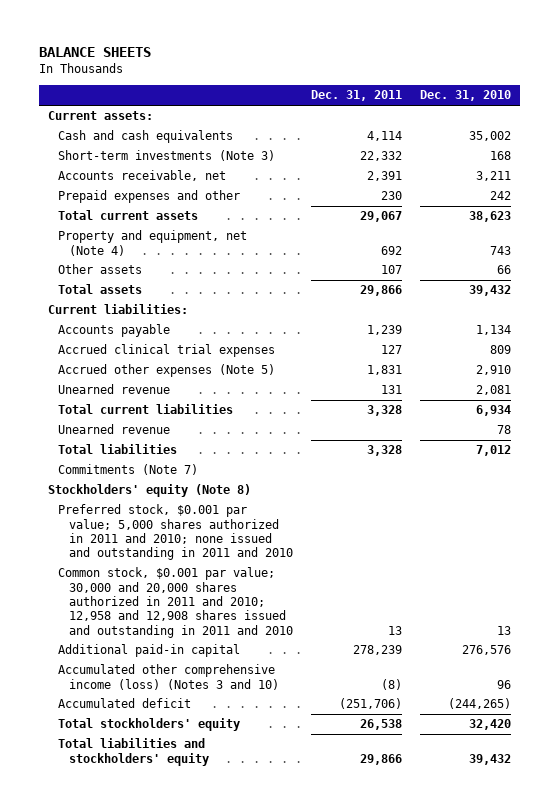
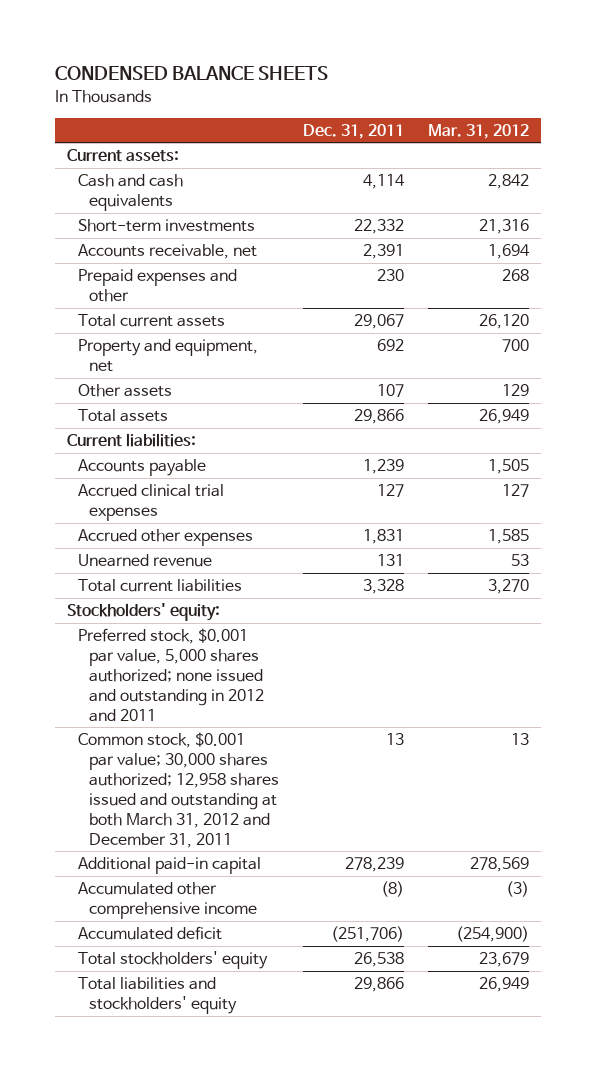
- BALANCE SHEETS
+ CONDENSED BALANCE SHEETS
- | Dec. 31, 2011 | Dec. 31, 2010
+ | Dec. 31, 2011 | Mar. 31, 2012
- Short-term investments (Note 3) | 22,332 | 168
+ Short-term investments | 22,332 | 21,316
- Property and equipment, net (Note 4) | 692 | 743
+ Property and equipment, net | 692 | 700
- Accrued other expenses (Note 5) | 1,831 | 2,910
+ Accrued other expenses | 1,831 | 1,585
- Unearned revenue | | 78
- Total liabilities | 3,328 | 7,012
- Commitments (Note 7)
- Stockholders' equity (Note 8)
- Preferred stock, $0.001 par value; 5,000 shares authorized in 2011 and 2010; none issued and outstanding in 2011 and 2010
- Common stock, $0.001 par value; 30,000 and 20,000 shares authorized in 2011 and 2010; 12,958 and 12,908 shares issued and outstanding in 2011 and 2010 | 13 | 13
+ Stockholders' equity:
+ Preferred stock, $0.001 par value, 5,000 shares authorized; none issued and outstanding in 2012 and 2011
+ Common stock, $0.001 par value; 30,000 shares authorized; 12,958 shares issued and outstanding at both March 31, 2012 and December 31, 2011 | 13 | 13
- Accumulated other comprehensive income (loss) (Notes 3 and 10) | (8) | 96
+ Accumulated other comprehensive income | (8) | (3)

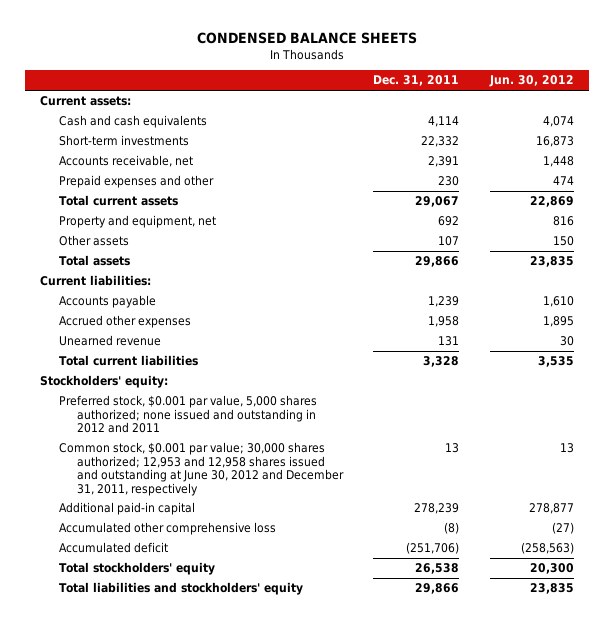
- | Dec. 31, 2011 | Mar. 31, 2012
+ | Dec. 31, 2011 | Jun. 30, 2012
- Accrued clinical trial expenses | 127 | 127
- Accrued other expenses | 1,831 | 1,585
+ Accrued other expenses | 1,958 | 1,895
- Common stock, $0.001 par value; 30,000 shares authorized; 12,958 shares issued and outstanding at both March 31, 2012 and December 31, 2011 | 13 | 13
+ Common stock, $0.001 par value; 30,000 shares authorized; 12,953 and 12,958 shares issued and outstanding at June 30, 2012 and December 31, 2011, respectively | 13 | 13
- Accumulated other comprehensive income | (8) | (3)
+ Accumulated other comprehensive loss | (8) | (27)

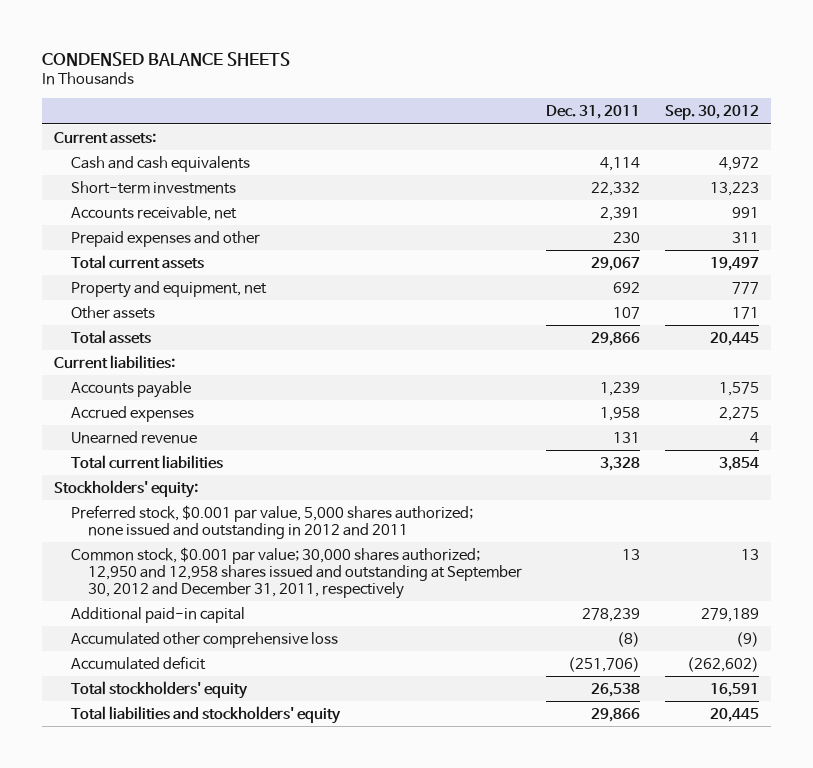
- | Dec. 31, 2011 | Jun. 30, 2012
+ | Dec. 31, 2011 | Sep. 30, 2012
- Accrued other expenses | 1,958 | 1,895
+ Accrued expenses | 1,958 | 2,275
- Common stock, $0.001 par value; 30,000 shares authorized; 12,953 and 12,958 shares issued and outstanding at June 30, 2012 and December 31, 2011, respectively | 13 | 13
+ Common stock, $0.001 par value; 30,000 shares authorized; 12,950 and 12,958 shares issued and outstanding at September 30, 2012 and December 31, 2011, respectively | 13 | 13

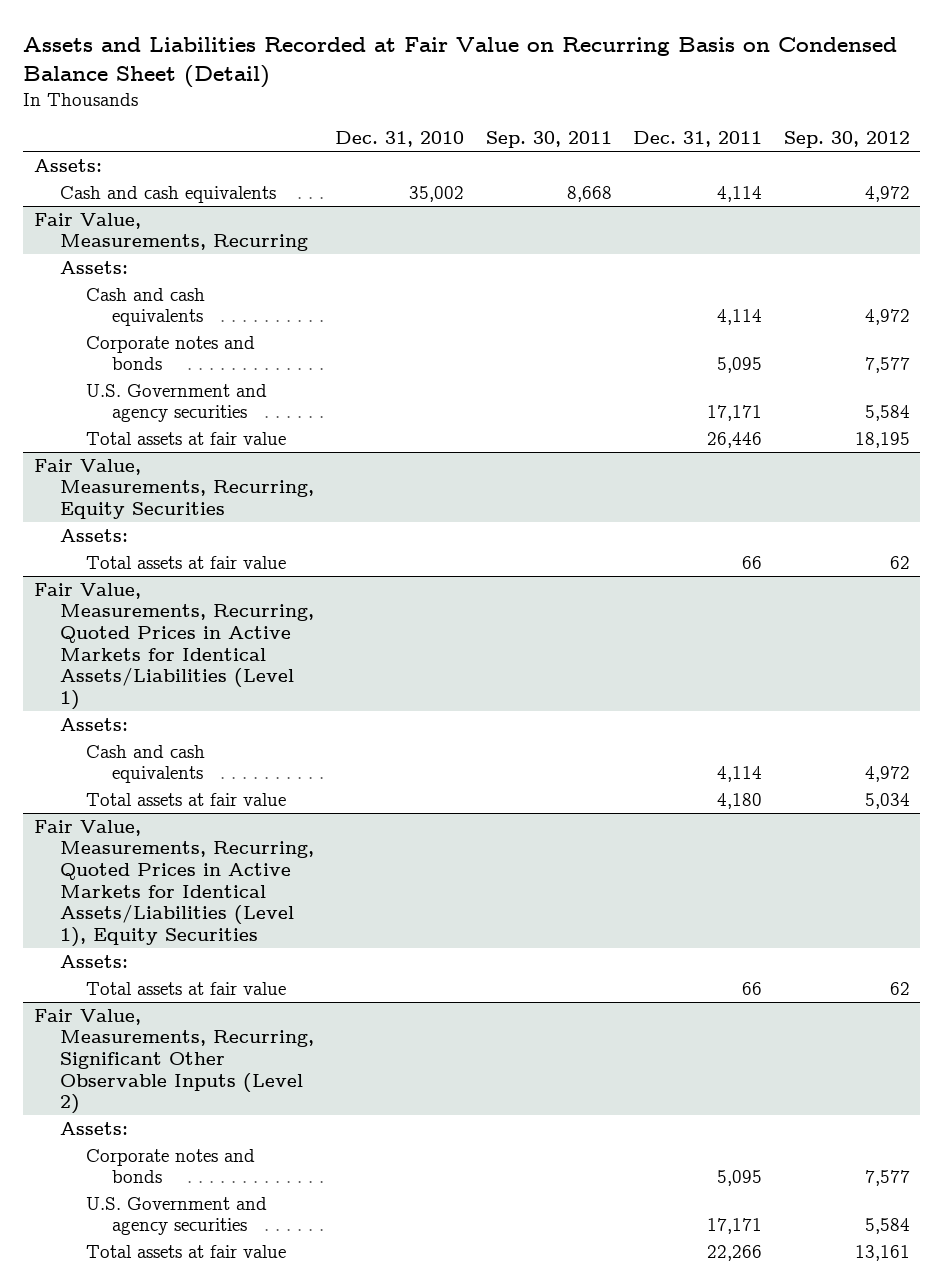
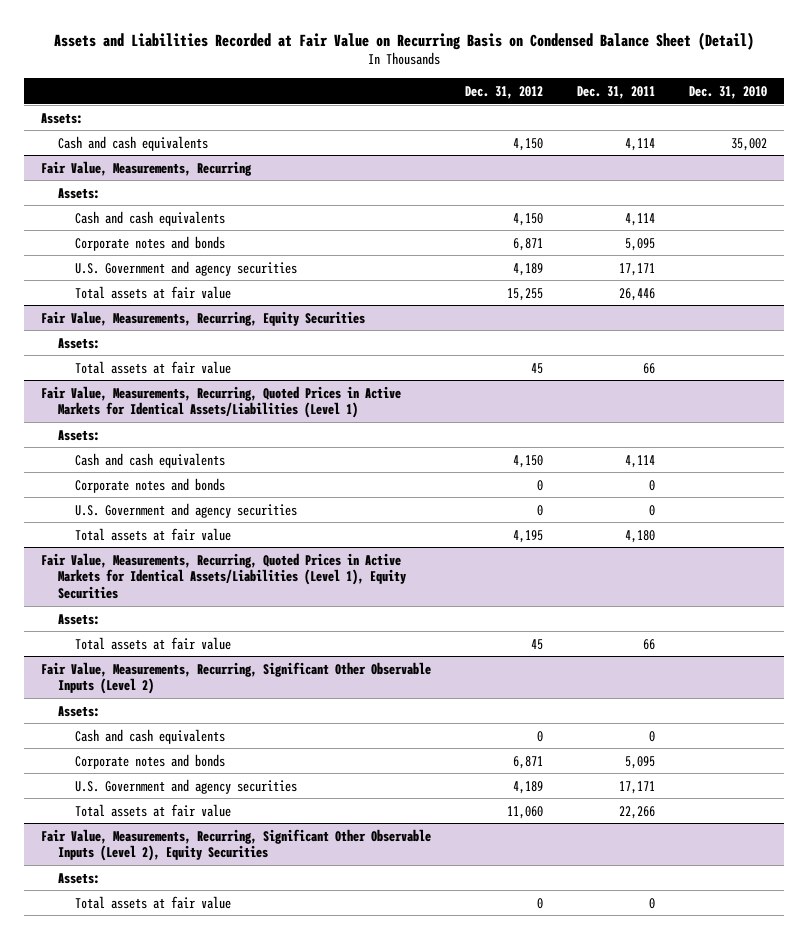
- | Dec. 31, 2010 | Sep. 30, 2011 | Dec. 31, 2011 | Sep. 30, 2012
+ | Dec. 31, 2012 | Dec. 31, 2011 | Dec. 31, 2010
@ Fair Value, Measurements, Recurring, Quoted Prices in Active Markets for Identical Assets/Liabilities (Level 1)
+ Corporate notes and bonds | 0 | 0 |
+ U.S. Government and agency securities | 0 | 0 |
@ Fair Value, Measurements, Recurring, Significant Other Observable Inputs (Level 2)
+ Cash and cash equivalents | 0 | 0 |
+ Fair Value, Measurements, Recurring, Significant Other Observable Inputs (Level 2), Equity Securities
+ Assets:
+ Total assets at fair value | 0 | 0 |

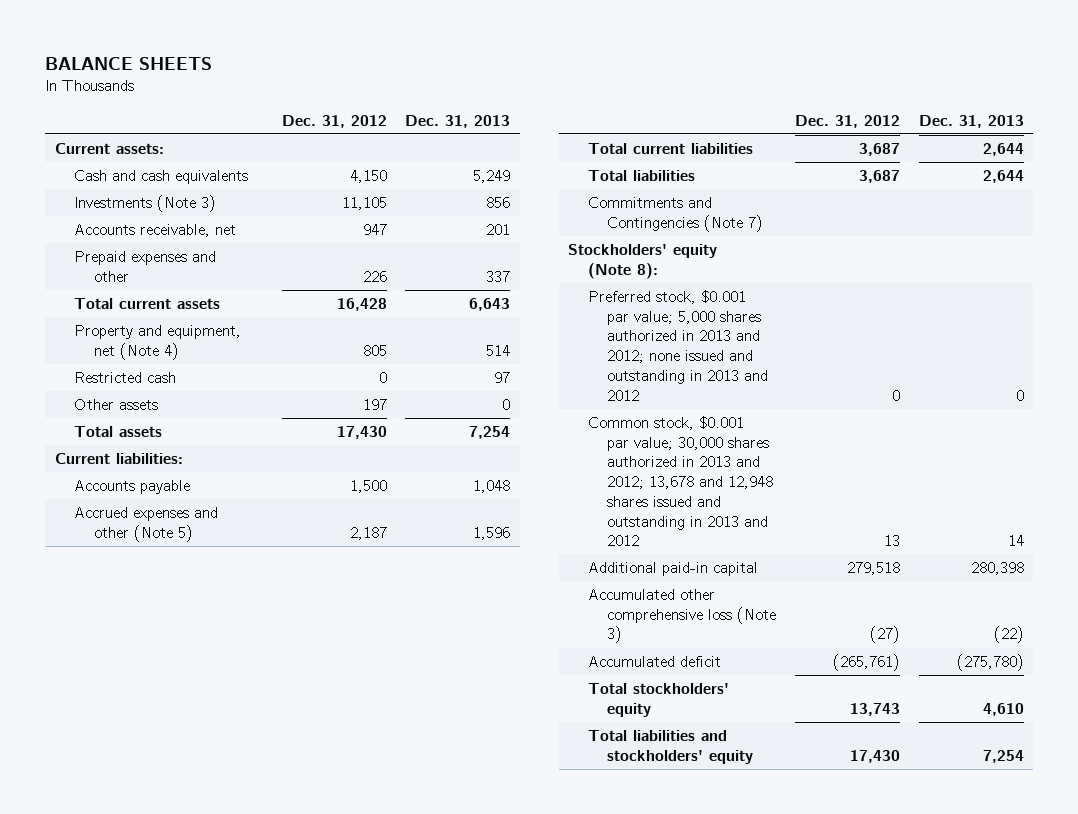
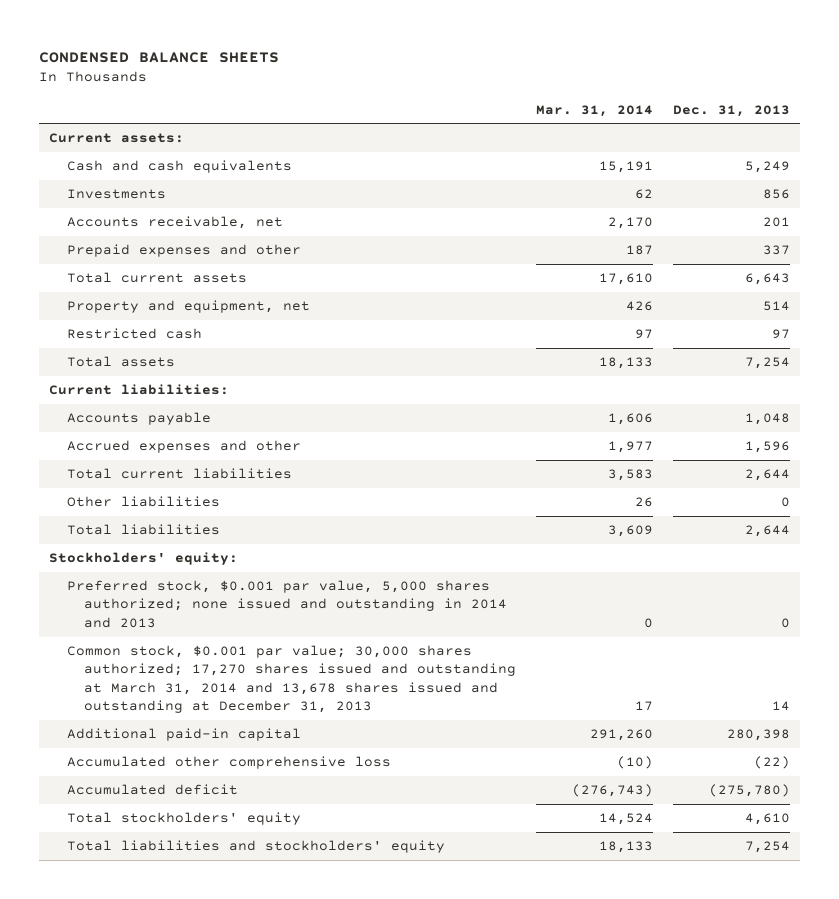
- BALANCE SHEETS
+ CONDENSED BALANCE SHEETS
- | Dec. 31, 2012 | Dec. 31, 2013
+ | Mar. 31, 2014 | Dec. 31, 2013
- Investments (Note 3) | 11,105 | 856
+ Investments | 62 | 856
- Property and equipment, net (Note 4) | 805 | 514
+ Property and equipment, net | 426 | 514
- Other assets | 197 | 0
- Accrued expenses and other (Note 5) | 2,187 | 1,596
+ Accrued expenses and other | 1,977 | 1,596
+ Other liabilities | 26 | 0
- Commitments and Contingencies (Note 7)
- Stockholders' equity (Note 8):
- Preferred stock, $0.001 par value; 5,000 shares authorized in 2013 and 2012; none issued and outstanding in 2013 and 2012 | 0 | 0
- Common stock, $0.001 par value; 30,000 shares authorized in 2013 and 2012; 13,678 and 12,948 shares issued and outstanding in 2013 and 2012 | 13 | 14
+ Stockholders' equity:
+ Preferred stock, $0.001 par value, 5,000 shares authorized; none issued and outstanding in 2014 and 2013 | 0 | 0
+ Common stock, $0.001 par value; 30,000 shares authorized; 17,270 shares issued and outstanding at March 31, 2014 and 13,678 shares issued and outstanding at December 31, 2013 | 17 | 14
- Accumulated other comprehensive loss (Note 3) | (27) | (22)
+ Accumulated other comprehensive loss | (10) | (22)

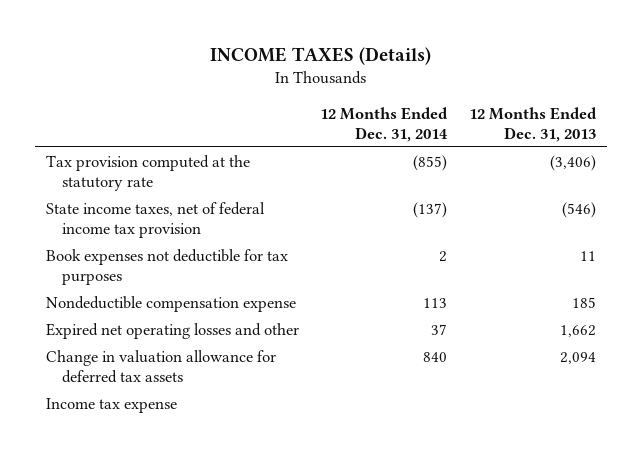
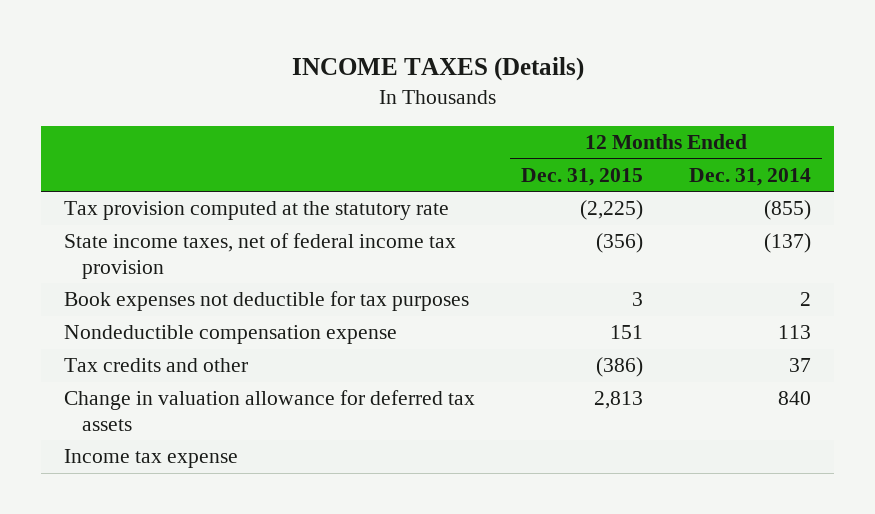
- | 12 Months Ended Dec. 31, 2014 | 12 Months Ended Dec. 31, 2013
+ | 12 Months Ended Dec. 31, 2015 | 12 Months Ended Dec. 31, 2014
- Expired net operating losses and other | 37 | 1,662
+ Tax credits and other | (386) | 37

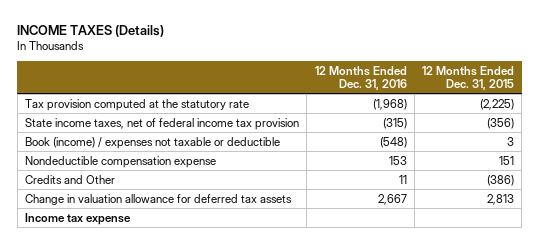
- | 12 Months Ended Dec. 31, 2015 | 12 Months Ended Dec. 31, 2014
+ | 12 Months Ended Dec. 31, 2016 | 12 Months Ended Dec. 31, 2015
- Book expenses not deductible for tax purposes | 3 | 2
+ Book (income) / expenses not taxable or deductible | (548) | 3
- Tax credits and other | (386) | 37
+ Credits and Other | 11 | (386)

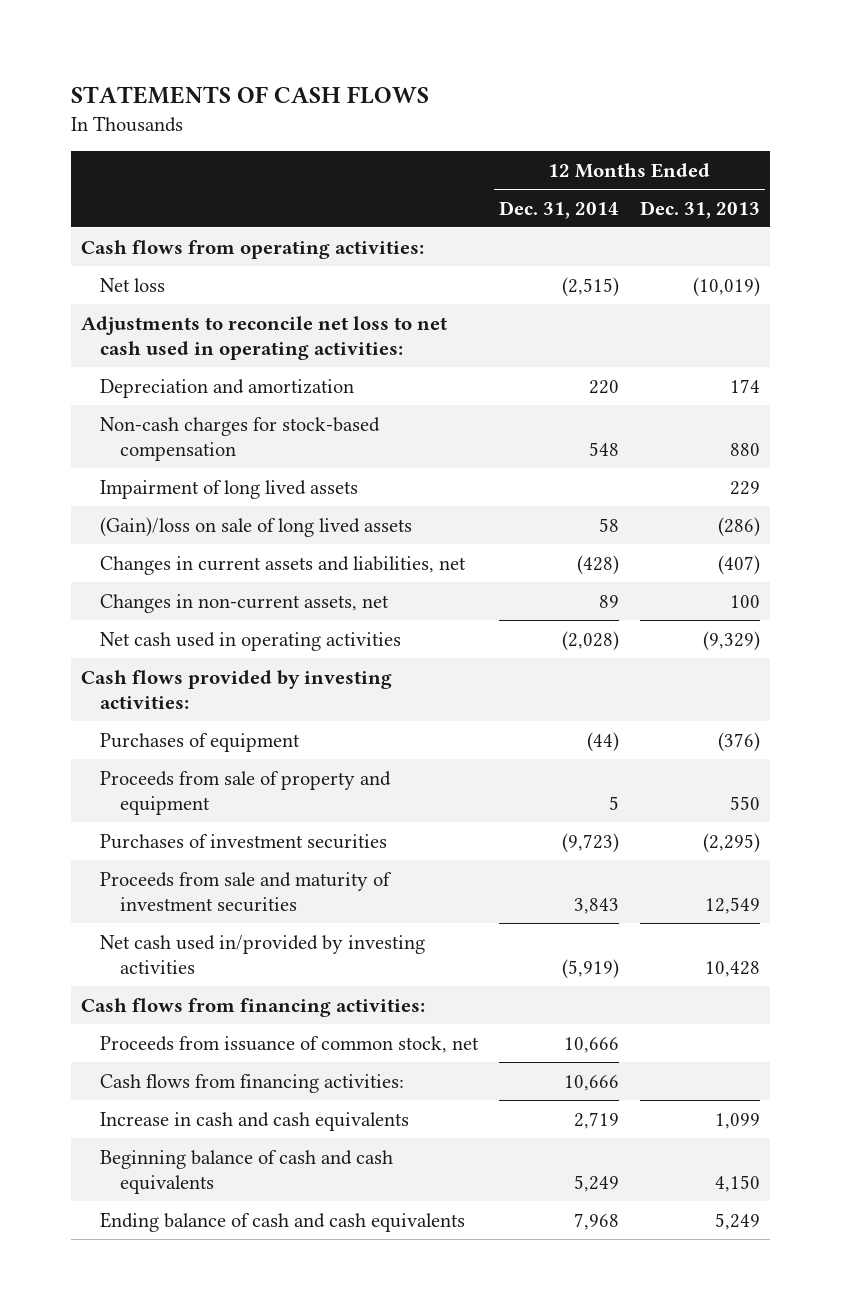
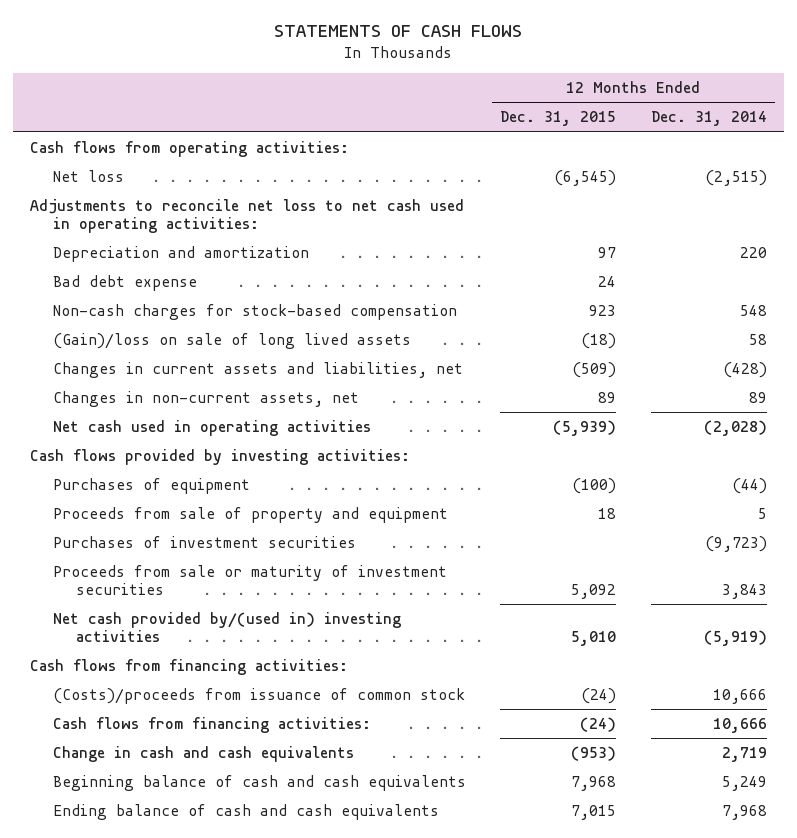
- | 12 Months Ended Dec. 31, 2014 | 12 Months Ended Dec. 31, 2013
+ | 12 Months Ended Dec. 31, 2015 | 12 Months Ended Dec. 31, 2014
+ Bad debt expense | 24 |
- Impairment of long lived assets | | 229
- Proceeds from sale and maturity of investment securities | 3,843 | 12,549
- Net cash used in/provided by investing activities | (5,919) | 10,428
+ Proceeds from sale or maturity of investment securities | 5,092 | 3,843
+ Net cash provided by/(used in) investing activities | 5,010 | (5,919)
- Proceeds from issuance of common stock, net | 10,666 |
+ (Costs)/proceeds from issuance of common stock | (24) | 10,666
- Increase in cash and cash equivalents | 2,719 | 1,099
+ Change in cash and cash equivalents | (953) | 2,719

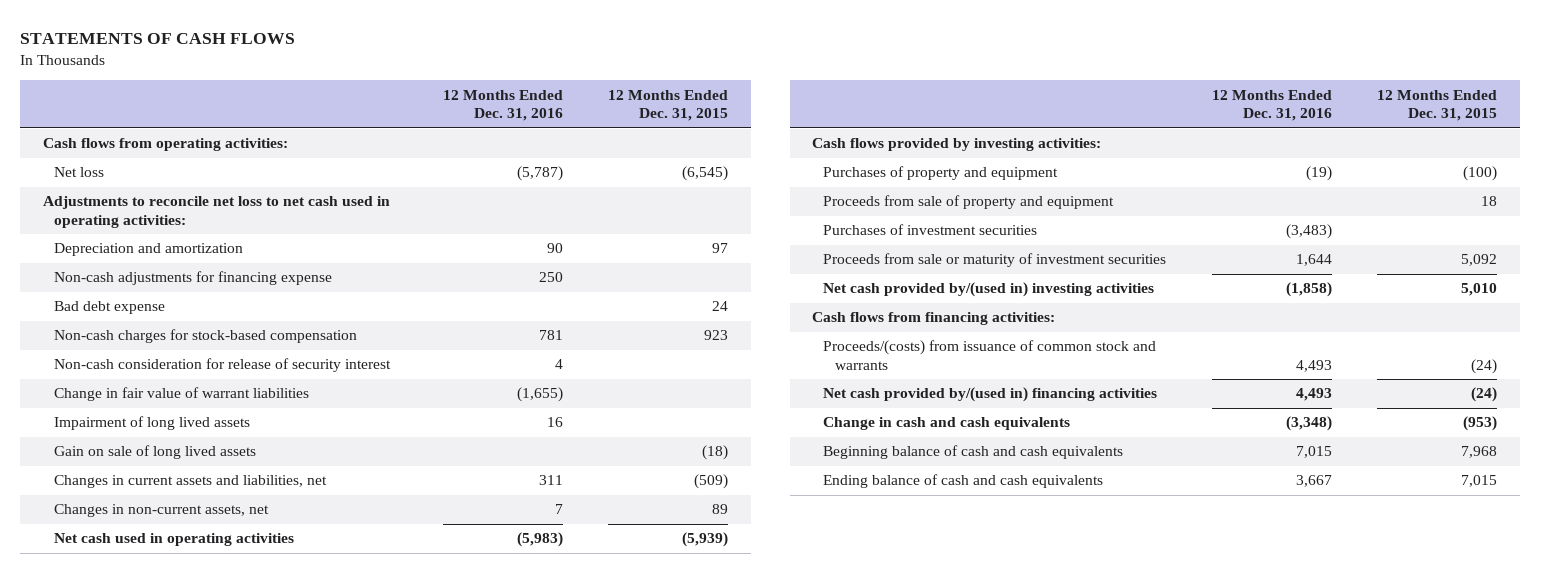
- | 12 Months Ended Dec. 31, 2015 | 12 Months Ended Dec. 31, 2014
+ | 12 Months Ended Dec. 31, 2016 | 12 Months Ended Dec. 31, 2015
+ Non-cash adjustments for financing expense | 250 |
- (Gain)/loss on sale of long lived assets | (18) | 58
+ Non-cash consideration for release of security interest | 4 |
+ Change in fair value of warrant liabilities | (1,655) |
+ Impairment of long lived assets | 16 |
+ Gain on sale of long lived assets | | (18)
- Purchases of equipment | (100) | (44)
+ Purchases of property and equipment | (19) | (100)
- (Costs)/proceeds from issuance of common stock | (24) | 10,666
- Cash flows from financing activities: | (24) | 10,666
+ Proceeds/(costs) from issuance of common stock and warrants | 4,493 | (24)
+ Net cash provided by/(used in) financing activities | 4,493 | (24)

